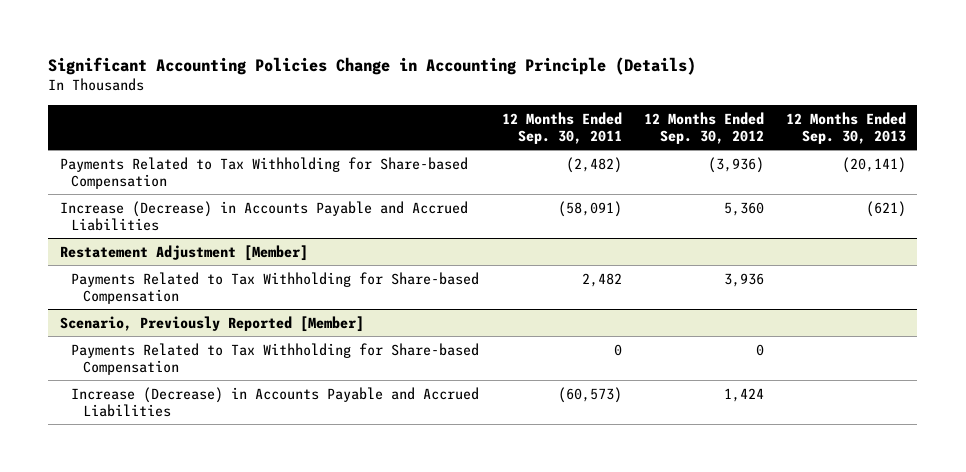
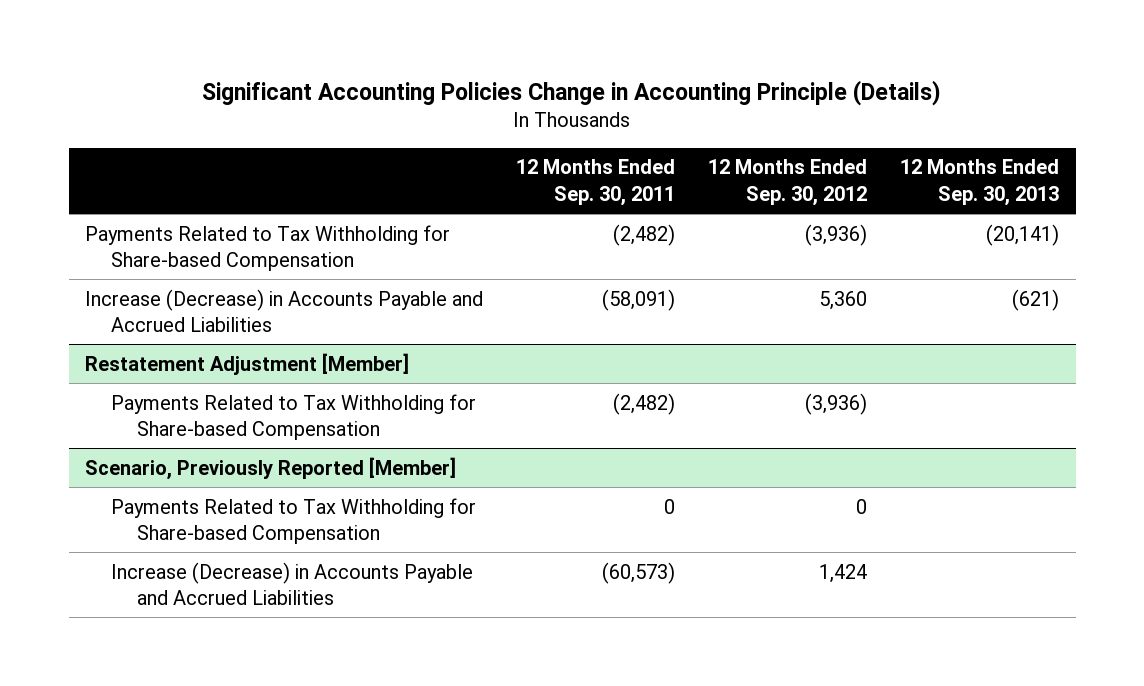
@ Restatement Adjustment [Member]
- Payments Related to Tax Withholding for Share-based Compensation | 2,482 | 3,936 |
+ Payments Related to Tax Withholding for Share-based Compensation | (2,482) | (3,936) |

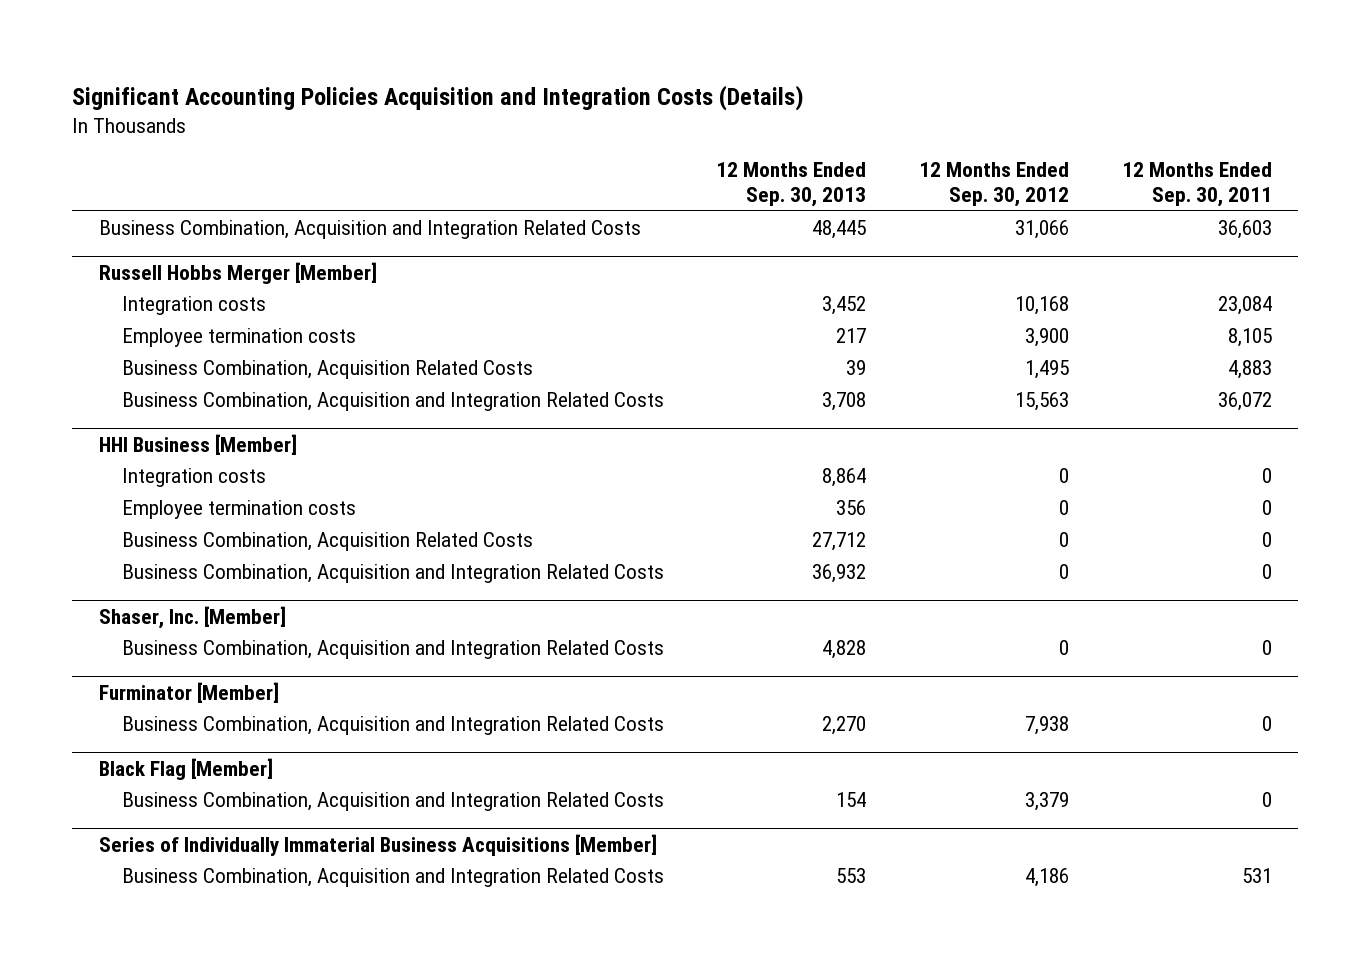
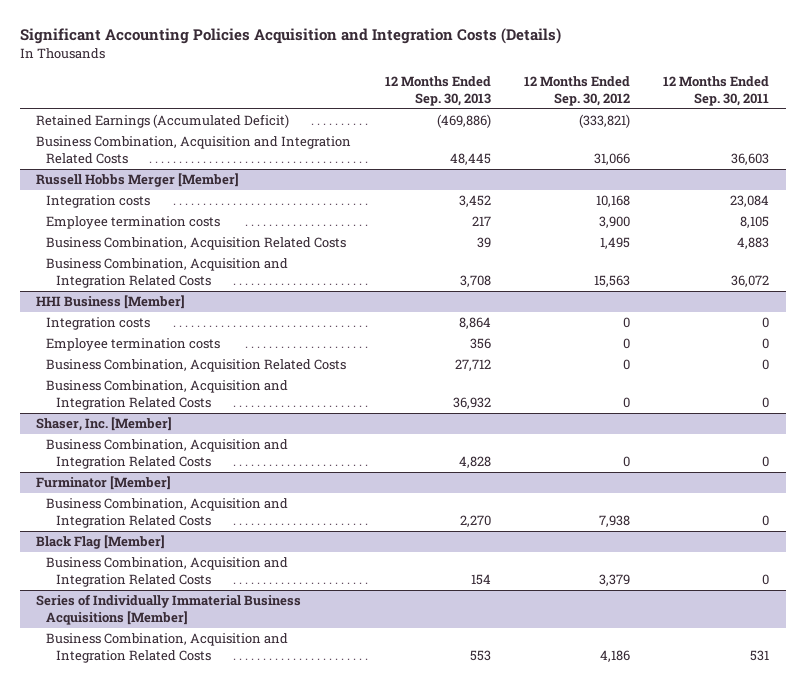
+ Retained Earnings (Accumulated Deficit) | (469,886) | (333,821) |

